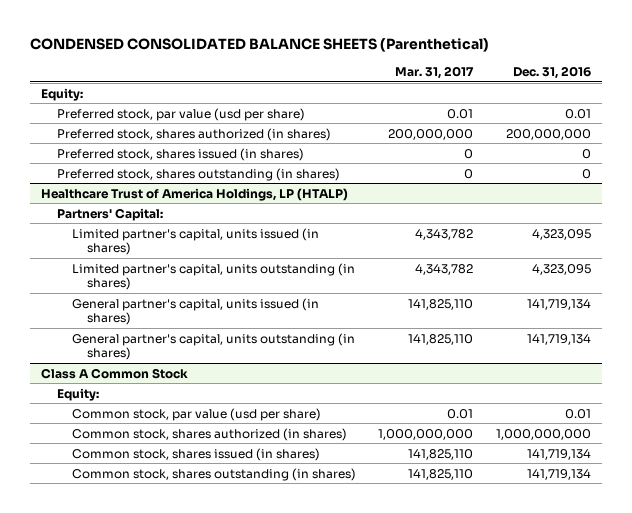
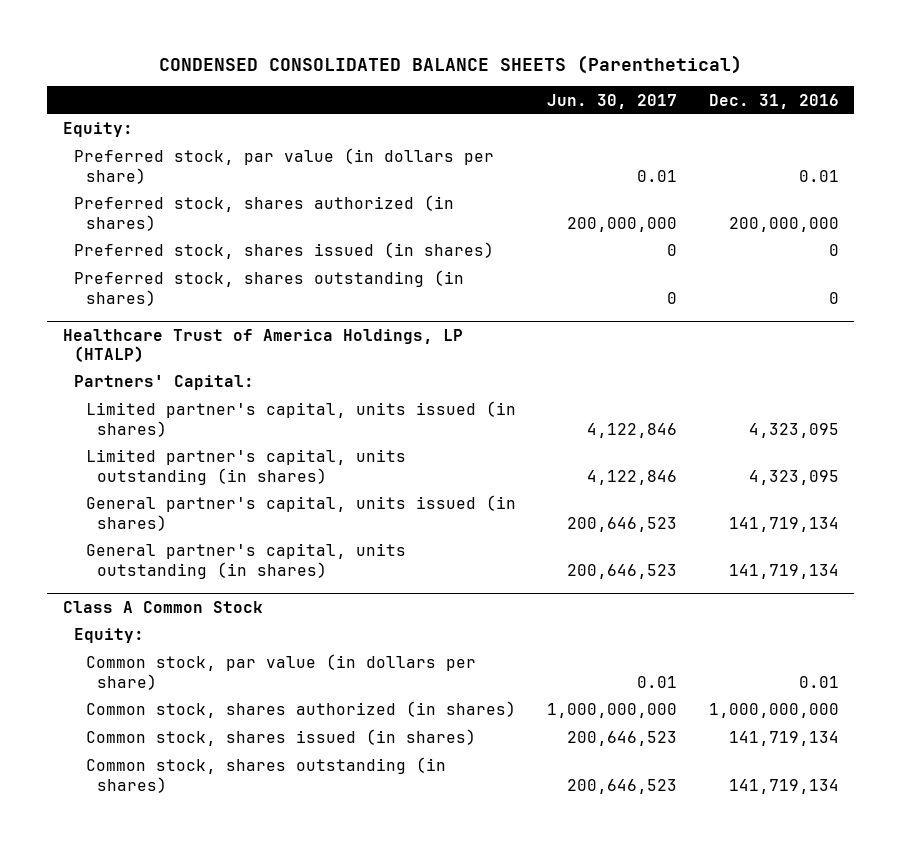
- | Mar. 31, 2017 | Dec. 31, 2016
+ | Jun. 30, 2017 | Dec. 31, 2016
- Preferred stock, par value (usd per share) | 0.01 | 0.01
+ Preferred stock, par value (in dollars per share) | 0.01 | 0.01
@ Class A Common Stock
- Common stock, par value (usd per share) | 0.01 | 0.01
+ Common stock, par value (in dollars per share) | 0.01 | 0.01

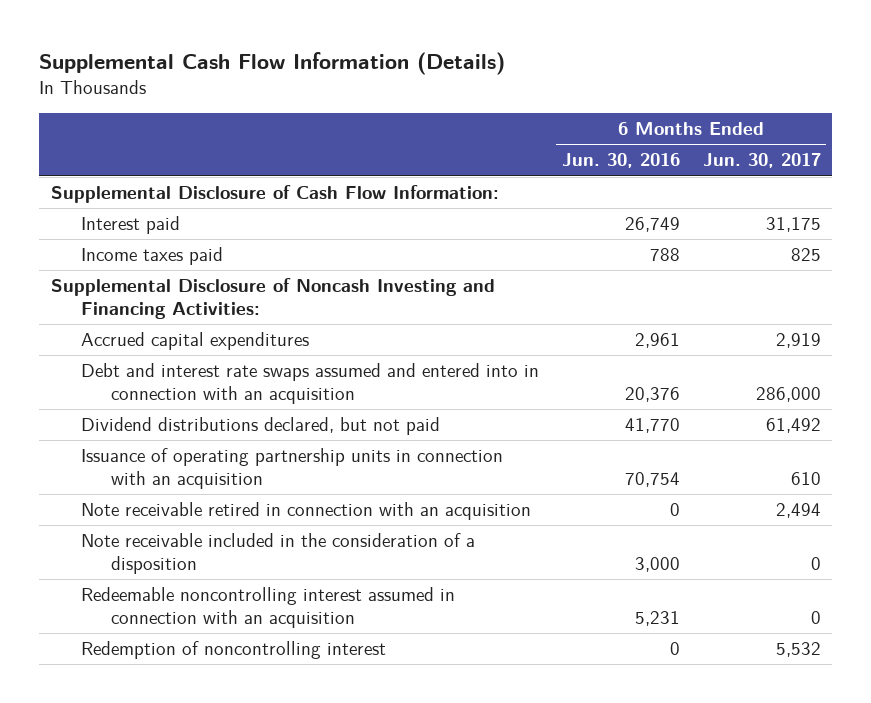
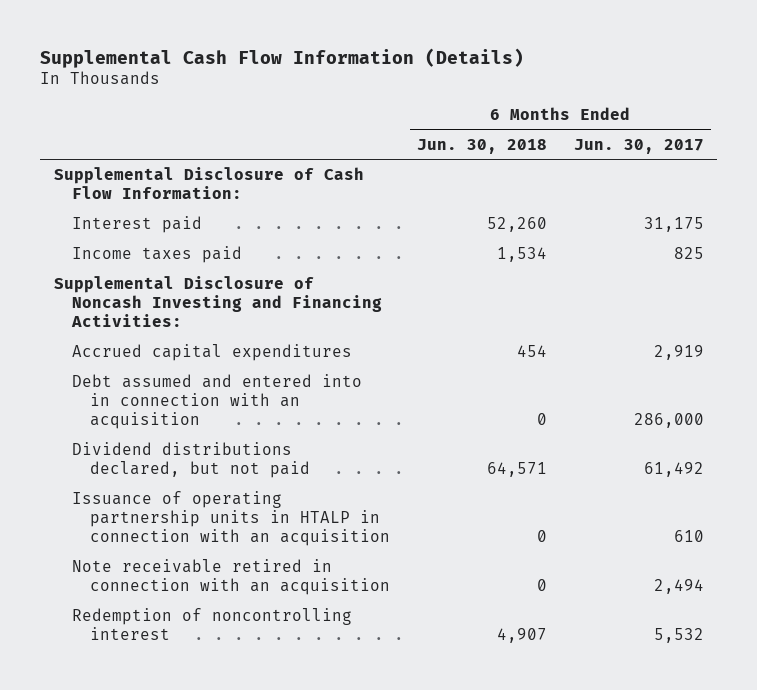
- | 6 Months Ended Jun. 30, 2016 | 6 Months Ended Jun. 30, 2017
+ | 6 Months Ended Jun. 30, 2018 | 6 Months Ended Jun. 30, 2017
- Debt and interest rate swaps assumed and entered into in connection with an acquisition | 20,376 | 286,000
+ Debt assumed and entered into in connection with an acquisition | 0 | 286,000
- Issuance of operating partnership units in connection with an acquisition | 70,754 | 610
+ Issuance of operating partnership units in HTALP in connection with an acquisition | 0 | 610
- Note receivable included in the consideration of a disposition | 3,000 | 0
- Redeemable noncontrolling interest assumed in connection with an acquisition | 5,231 | 0

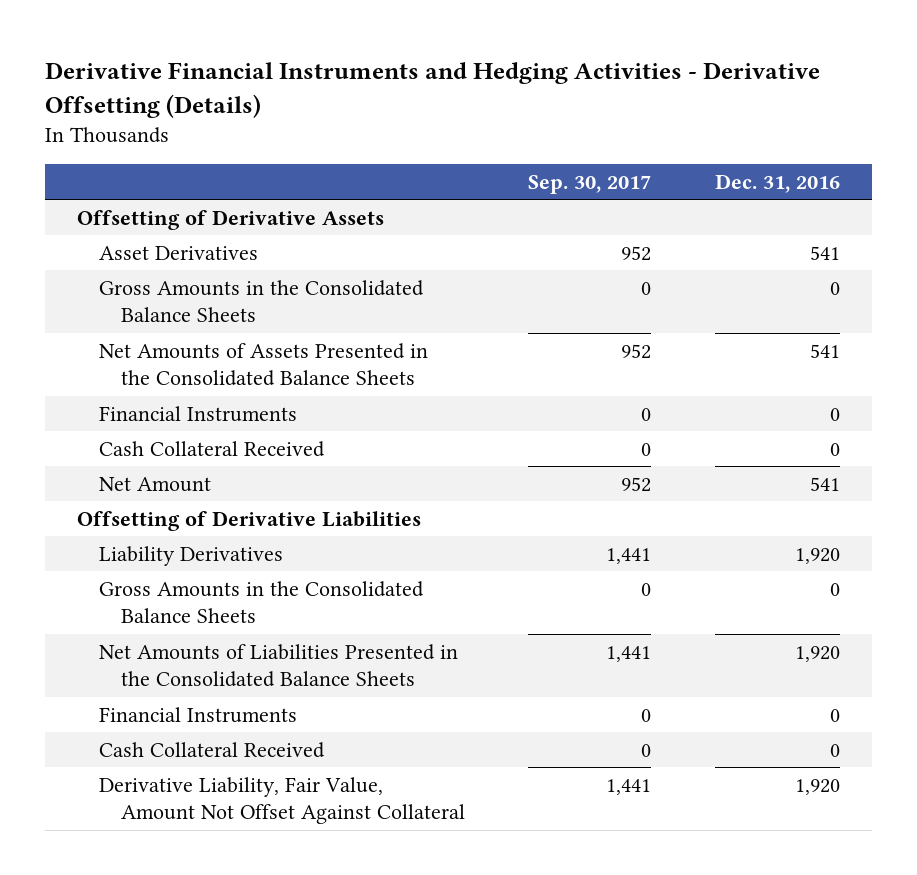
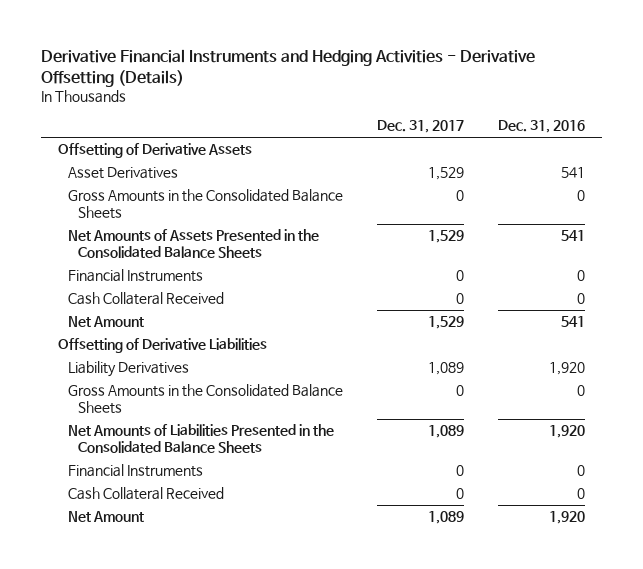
- | Sep. 30, 2017 | Dec. 31, 2016
+ | Dec. 31, 2017 | Dec. 31, 2016
- Derivative Liability, Fair Value, Amount Not Offset Against Collateral | 1,441 | 1,920
+ Net Amount | 1,089 | 1,920

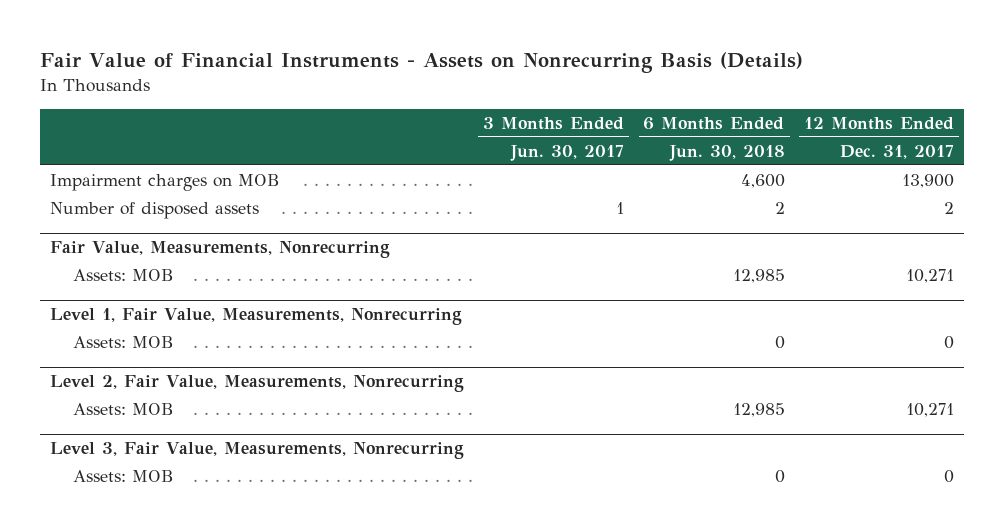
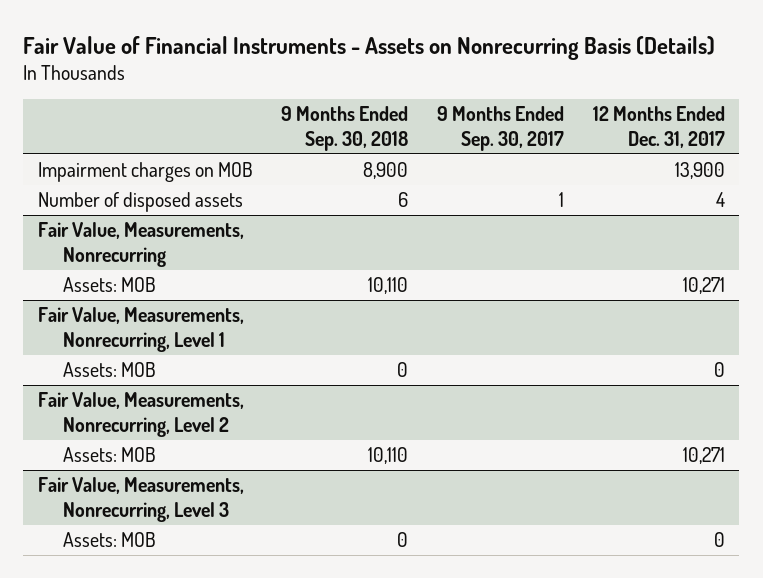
- | 3 Months Ended Jun. 30, 2017 | 6 Months Ended Jun. 30, 2018 | 12 Months Ended Dec. 31, 2017
+ | 9 Months Ended Sep. 30, 2018 | 9 Months Ended Sep. 30, 2017 | 12 Months Ended Dec. 31, 2017
- Number of disposed assets | 1 | 2 | 2
+ Number of disposed assets | 6 | 1 | 4
- Level 1, Fair Value, Measurements, Nonrecurring
+ Fair Value, Measurements, Nonrecurring, Level 1
- Level 2, Fair Value, Measurements, Nonrecurring
+ Fair Value, Measurements, Nonrecurring, Level 2
- Level 3, Fair Value, Measurements, Nonrecurring
+ Fair Value, Measurements, Nonrecurring, Level 3

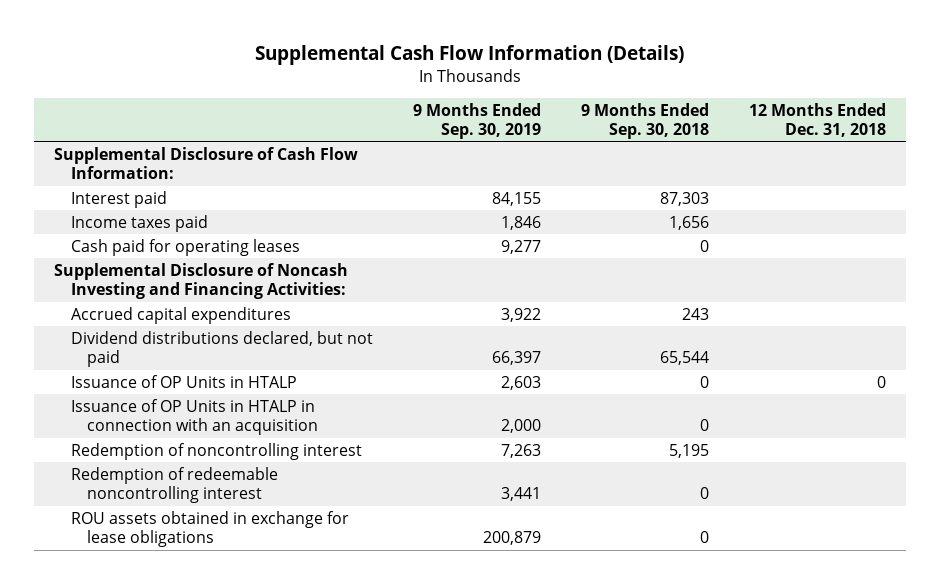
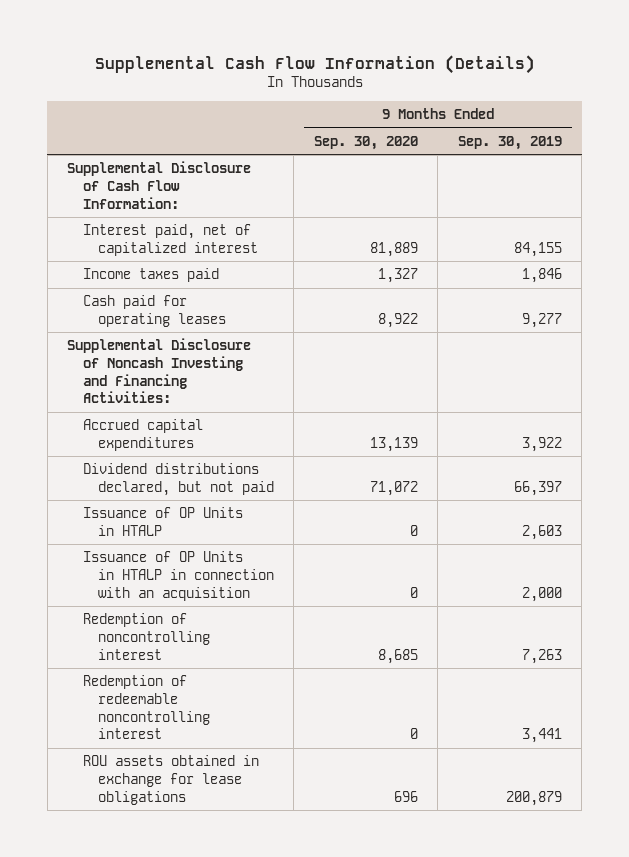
- | 9 Months Ended Sep. 30, 2019 | 9 Months Ended Sep. 30, 2018 | 12 Months Ended Dec. 31, 2018
+ | 9 Months Ended Sep. 30, 2020 | 9 Months Ended Sep. 30, 2019
- Interest paid | 84,155 | 87,303 |
+ Interest paid, net of capitalized interest | 81,889 | 84,155

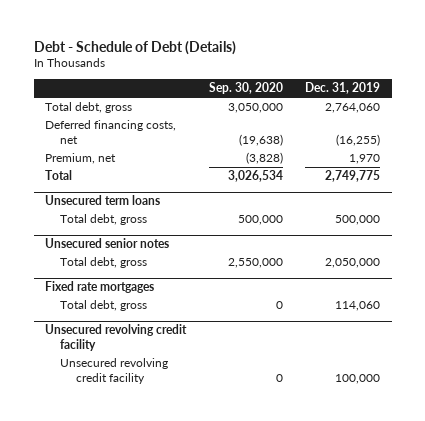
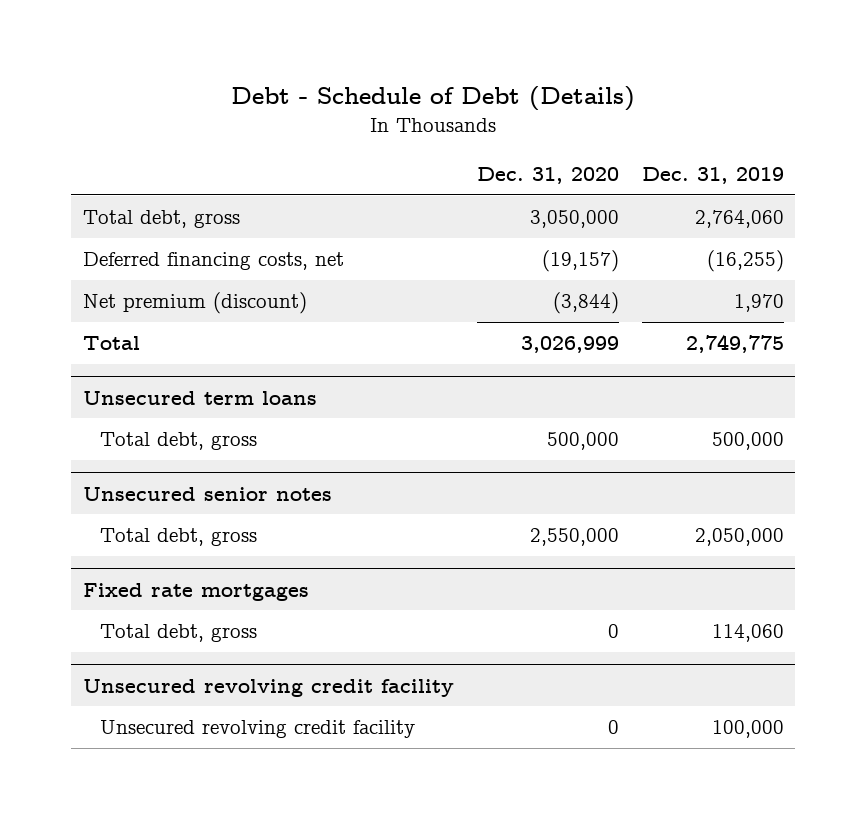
- | Sep. 30, 2020 | Dec. 31, 2019
+ | Dec. 31, 2020 | Dec. 31, 2019
- Premium, net | (3,828) | 1,970
+ Net premium (discount) | (3,844) | 1,970

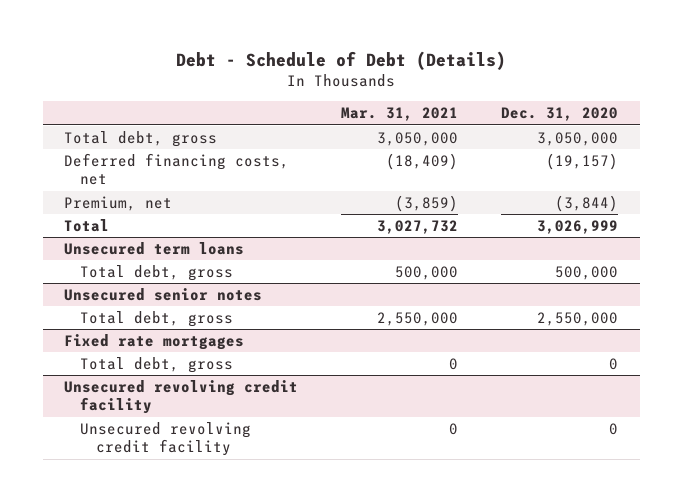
- | Dec. 31, 2020 | Dec. 31, 2019
+ | Mar. 31, 2021 | Dec. 31, 2020
- Net premium (discount) | (3,844) | 1,970
+ Premium, net | (3,859) | (3,844)

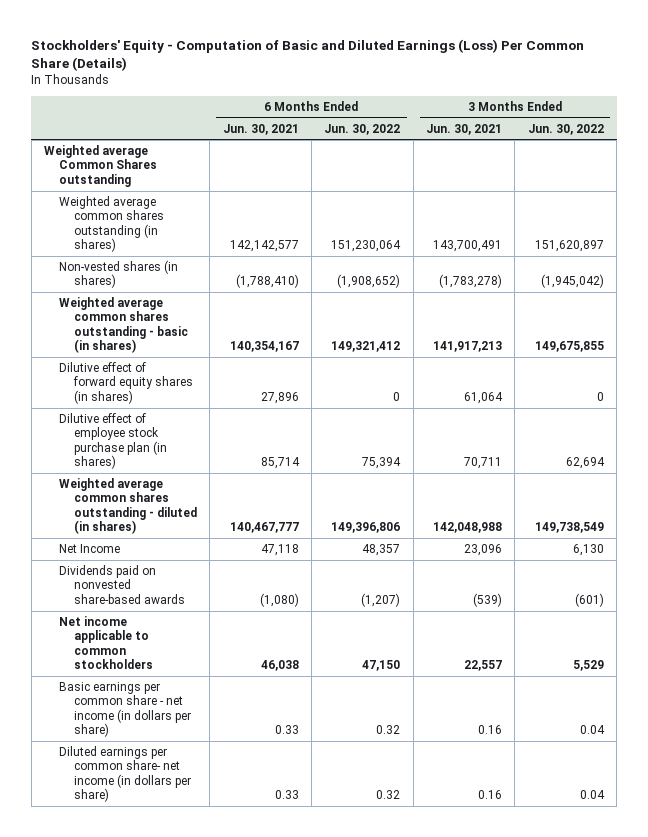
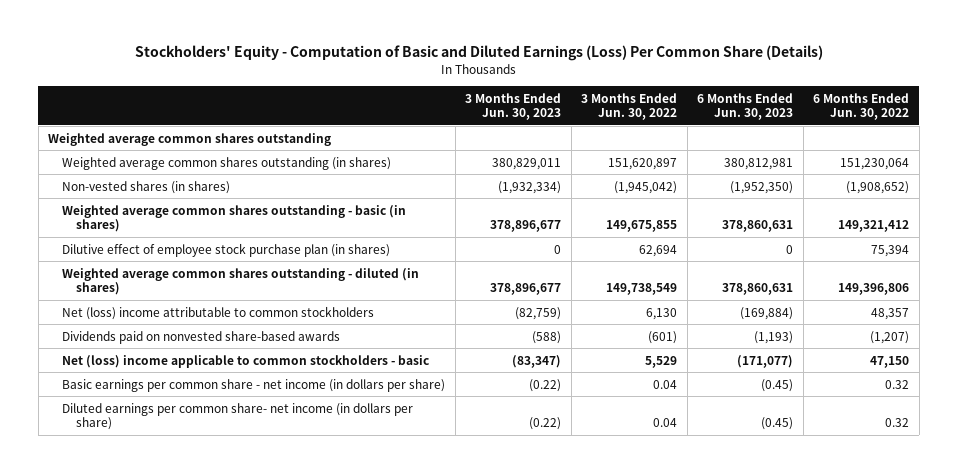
- | 6 Months Ended Jun. 30, 2021 | 6 Months Ended Jun. 30, 2022 | 3 Months Ended Jun. 30, 2021 | 3 Months Ended Jun. 30, 2022
+ | 3 Months Ended Jun. 30, 2023 | 3 Months Ended Jun. 30, 2022 | 6 Months Ended Jun. 30, 2023 | 6 Months Ended Jun. 30, 2022
- Weighted average Common Shares outstanding
+ Weighted average common shares outstanding
- Dilutive effect of forward equity shares (in shares) | 27,896 | 0 | 61,064 | 0
- Net Income | 47,118 | 48,357 | 23,096 | 6,130
+ Net (loss) income attributable to common stockholders | (82,759) | 6,130 | (169,884) | 48,357
- Net income applicable to common stockholders | 46,038 | 47,150 | 22,557 | 5,529
+ Net (loss) income applicable to common stockholders - basic | (83,347) | 5,529 | (171,077) | 47,150

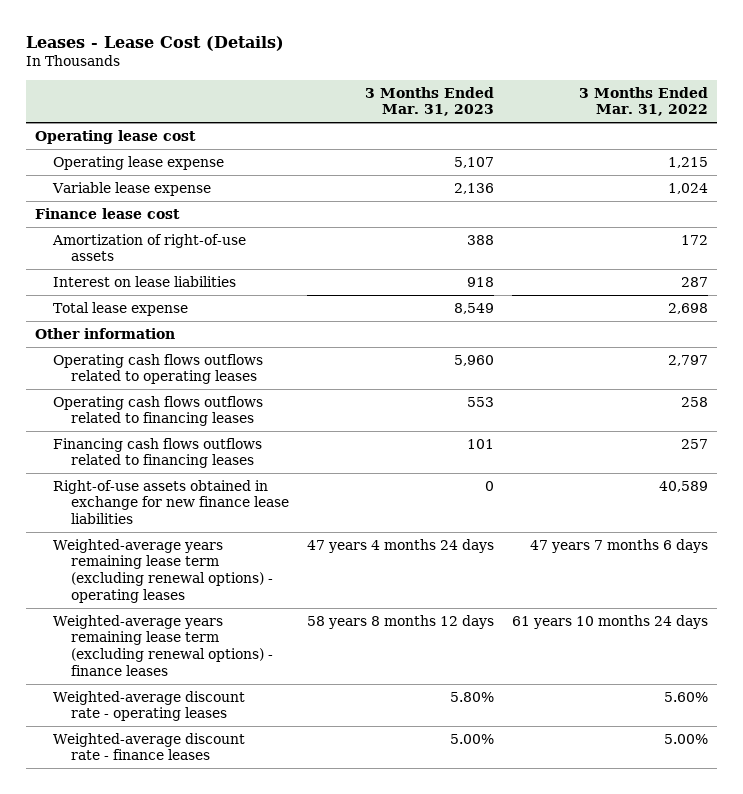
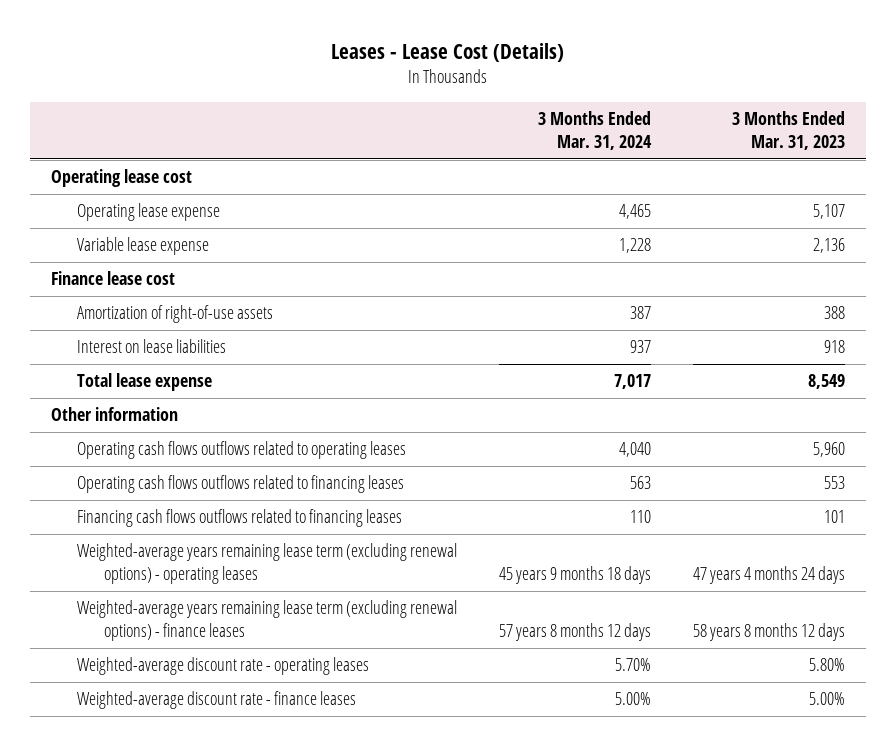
- | 3 Months Ended Mar. 31, 2023 | 3 Months Ended Mar. 31, 2022
+ | 3 Months Ended Mar. 31, 2024 | 3 Months Ended Mar. 31, 2023
- Right-of-use assets obtained in exchange for new finance lease liabilities | 0 | 40,589

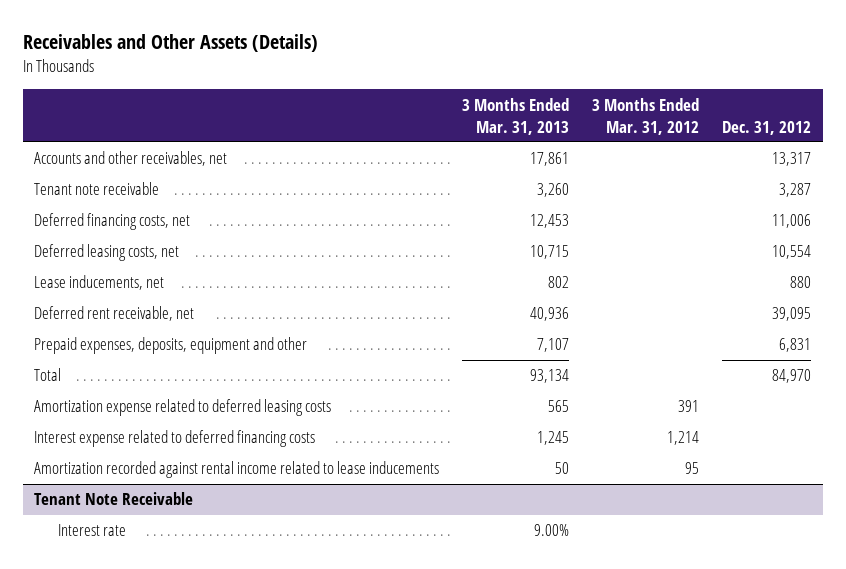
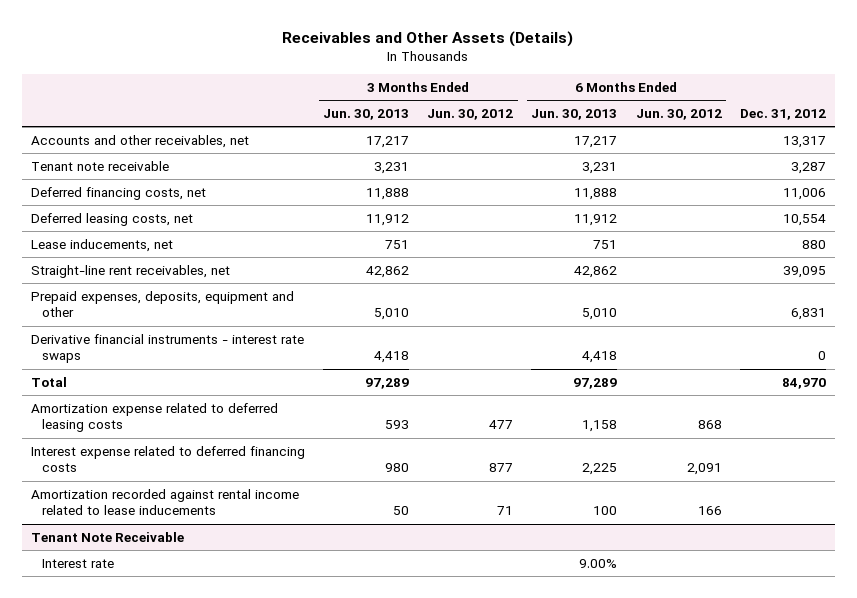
- | 3 Months Ended Mar. 31, 2013 | 3 Months Ended Mar. 31, 2012 | Dec. 31, 2012
+ | 3 Months Ended Jun. 30, 2013 | 3 Months Ended Jun. 30, 2012 | 6 Months Ended Jun. 30, 2013 | 6 Months Ended Jun. 30, 2012 | Dec. 31, 2012
- Deferred rent receivable, net | 40,936 | | 39,095
+ Straight-line rent receivables, net | 42,862 | | 42,862 | | 39,095
+ Derivative financial instruments - interest rate swaps | 4,418 | | 4,418 | | 0

